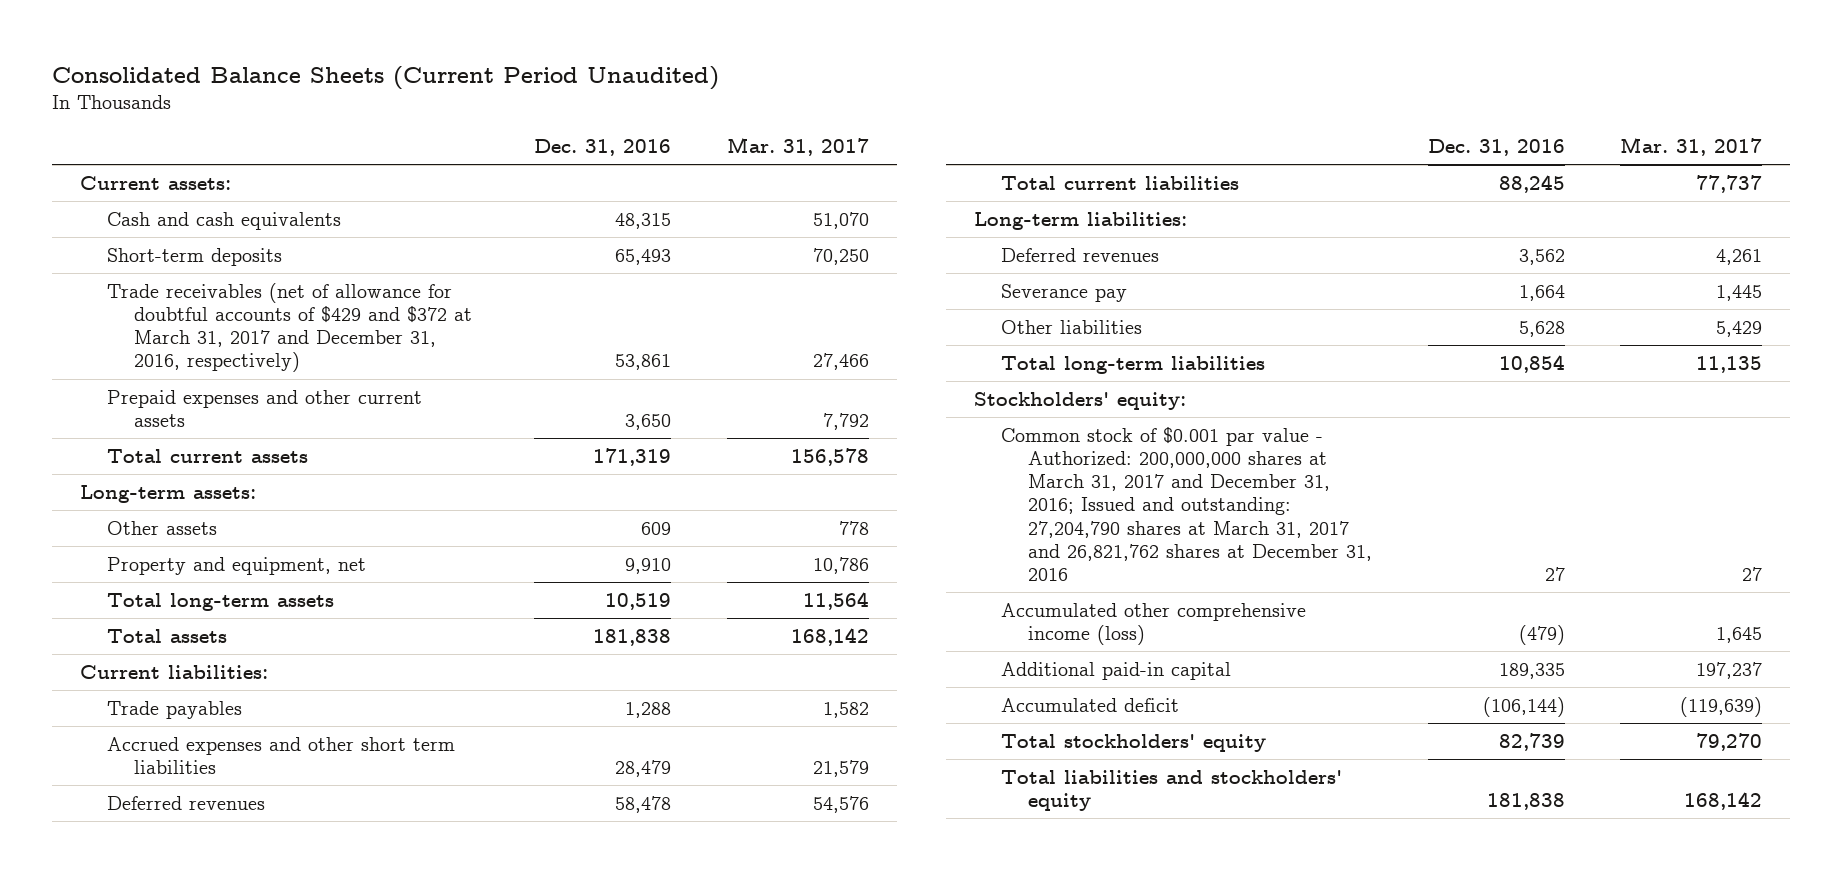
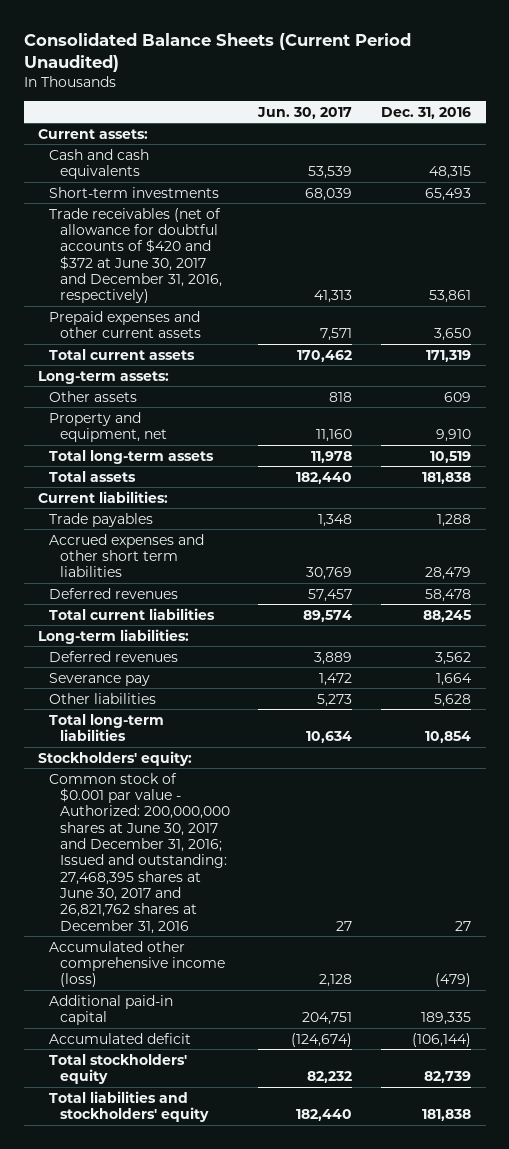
- | Dec. 31, 2016 | Mar. 31, 2017
+ | Jun. 30, 2017 | Dec. 31, 2016
- Short-term deposits | 65,493 | 70,250
- Trade receivables (net of allowance for doubtful accounts of $429 and $372 at March 31, 2017 and December 31, 2016, respectively) | 53,861 | 27,466
+ Short-term investments | 68,039 | 65,493
+ Trade receivables (net of allowance for doubtful accounts of $420 and $372 at June 30, 2017 and December 31, 2016, respectively) | 41,313 | 53,861
- Common stock of $0.001 par value - Authorized: 200,000,000 shares at March 31, 2017 and December 31, 2016; Issued and outstanding: 27,204,790 shares at March 31, 2017 and 26,821,762 shares at December 31, 2016 | 27 | 27
+ Common stock of $0.001 par value - Authorized: 200,000,000 shares at June 30, 2017 and December 31, 2016; Issued and outstanding: 27,468,395 shares at June 30, 2017 and 26,821,762 shares at December 31, 2016 | 27 | 27

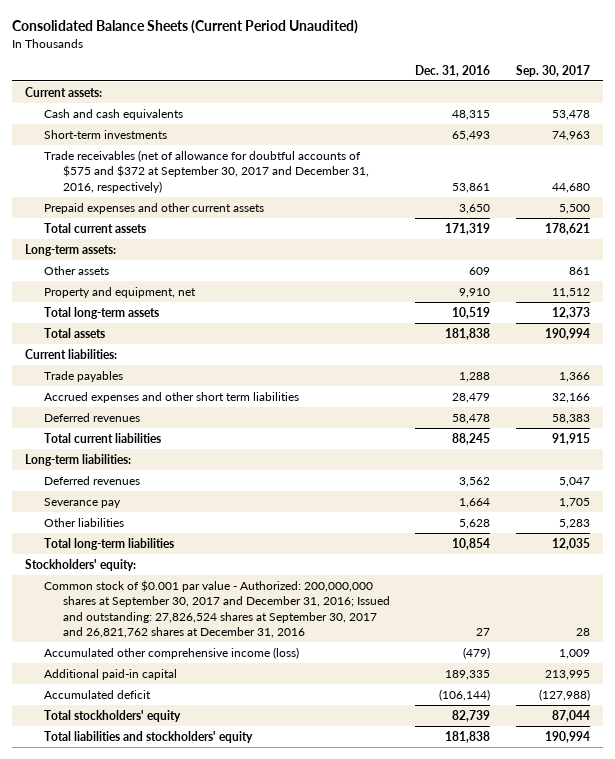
- | Jun. 30, 2017 | Dec. 31, 2016
+ | Dec. 31, 2016 | Sep. 30, 2017
- Trade receivables (net of allowance for doubtful accounts of $420 and $372 at June 30, 2017 and December 31, 2016, respectively) | 41,313 | 53,861
+ Trade receivables (net of allowance for doubtful accounts of $575 and $372 at September 30, 2017 and December 31, 2016, respectively) | 53,861 | 44,680
- Common stock of $0.001 par value - Authorized: 200,000,000 shares at June 30, 2017 and December 31, 2016; Issued and outstanding: 27,468,395 shares at June 30, 2017 and 26,821,762 shares at December 31, 2016 | 27 | 27
+ Common stock of $0.001 par value - Authorized: 200,000,000 shares at September 30, 2017 and December 31, 2016; Issued and outstanding: 27,826,524 shares at September 30, 2017 and 26,821,762 shares at December 31, 2016 | 27 | 28

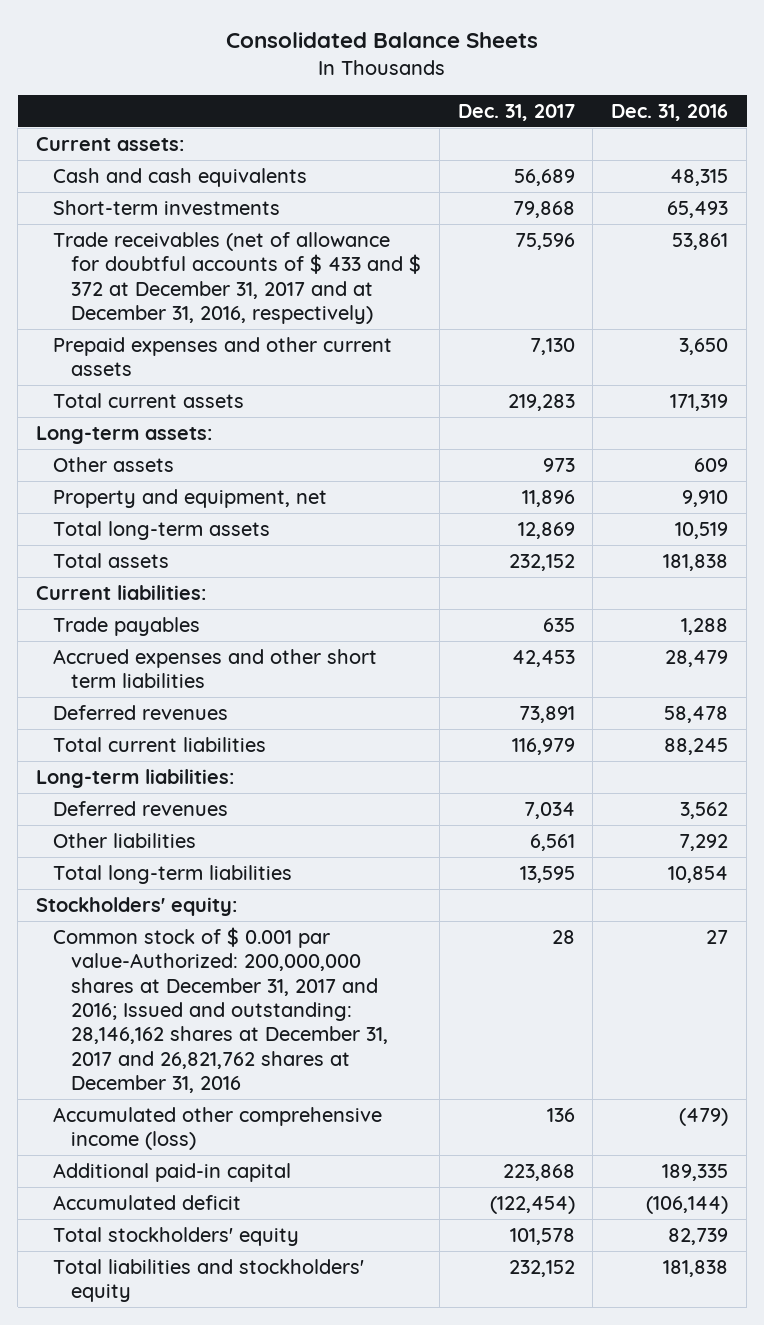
- Consolidated Balance Sheets (Current Period Unaudited)
+ Consolidated Balance Sheets
- | Dec. 31, 2016 | Sep. 30, 2017
+ | Dec. 31, 2017 | Dec. 31, 2016
- Trade receivables (net of allowance for doubtful accounts of $575 and $372 at September 30, 2017 and December 31, 2016, respectively) | 53,861 | 44,680
+ Trade receivables (net of allowance for doubtful accounts of $ 433 and $ 372 at December 31, 2017 and at December 31, 2016, respectively) | 75,596 | 53,861
- Severance pay | 1,664 | 1,705
- Other liabilities | 5,628 | 5,283
+ Other liabilities | 6,561 | 7,292
- Common stock of $0.001 par value - Authorized: 200,000,000 shares at September 30, 2017 and December 31, 2016; Issued and outstanding: 27,826,524 shares at September 30, 2017 and 26,821,762 shares at December 31, 2016 | 27 | 28
+ Common stock of $ 0.001 par value-Authorized: 200,000,000 shares at December 31, 2017 and 2016; Issued and outstanding: 28,146,162 shares at December 31, 2017 and 26,821,762 shares at December 31, 2016 | 28 | 27

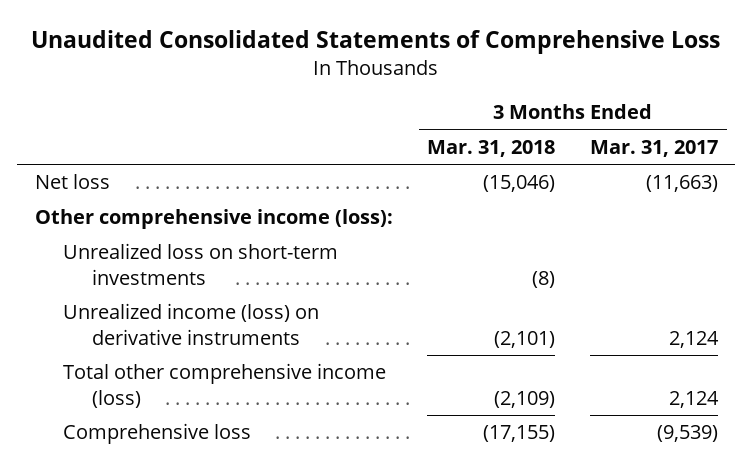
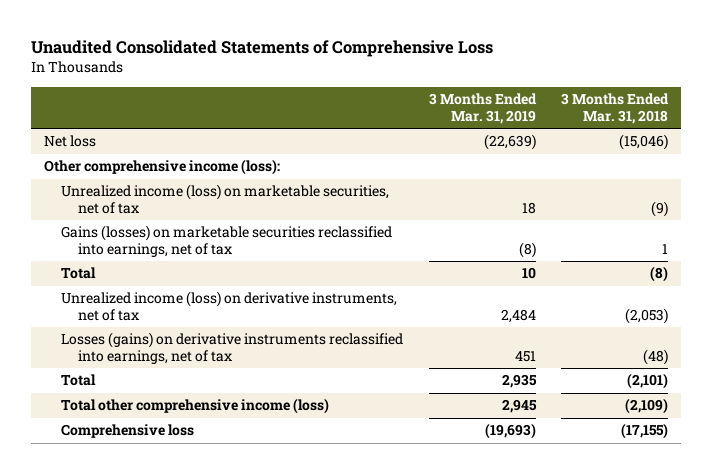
- | 3 Months Ended Mar. 31, 2018 | 3 Months Ended Mar. 31, 2017
+ | 3 Months Ended Mar. 31, 2019 | 3 Months Ended Mar. 31, 2018
- Unrealized loss on short-term investments | (8) |
- Unrealized income (loss) on derivative instruments | (2,101) | 2,124
+ Unrealized income (loss) on marketable securities, net of tax | 18 | (9)
+ Gains (losses) on marketable securities reclassified into earnings, net of tax | (8) | 1
+ Total | 10 | (8)
+ Unrealized income (loss) on derivative instruments, net of tax | 2,484 | (2,053)
+ Losses (gains) on derivative instruments reclassified into earnings, net of tax | 451 | (48)
+ Total | 2,935 | (2,101)

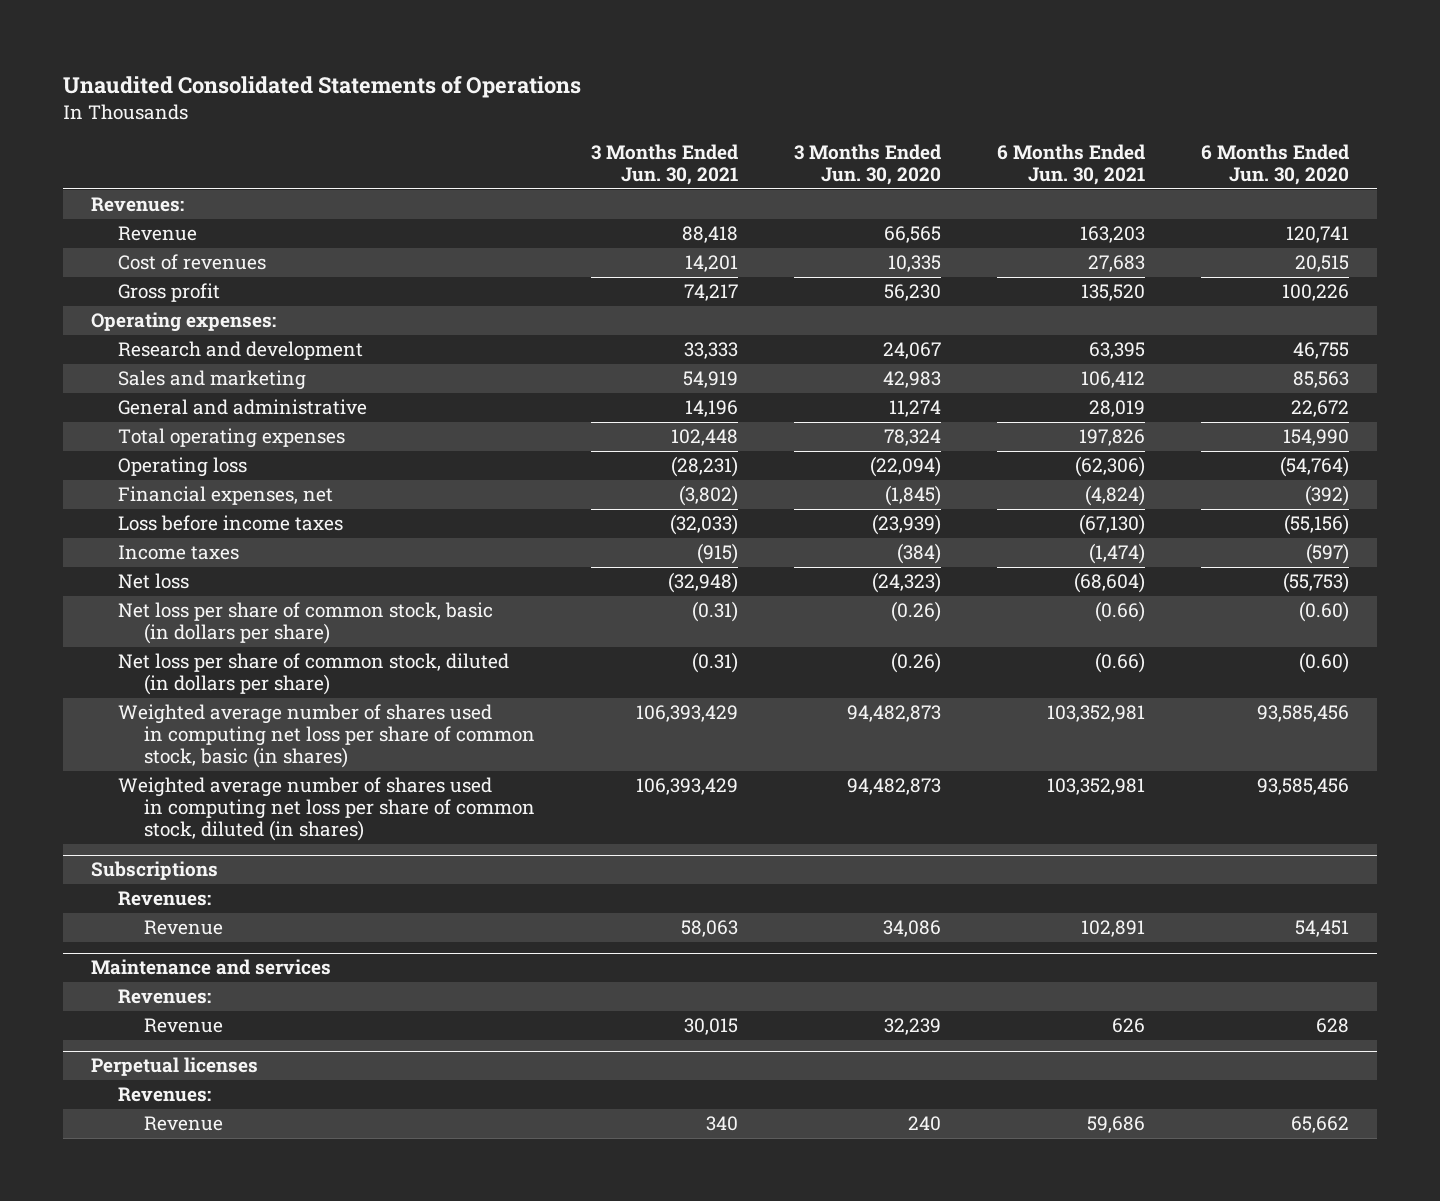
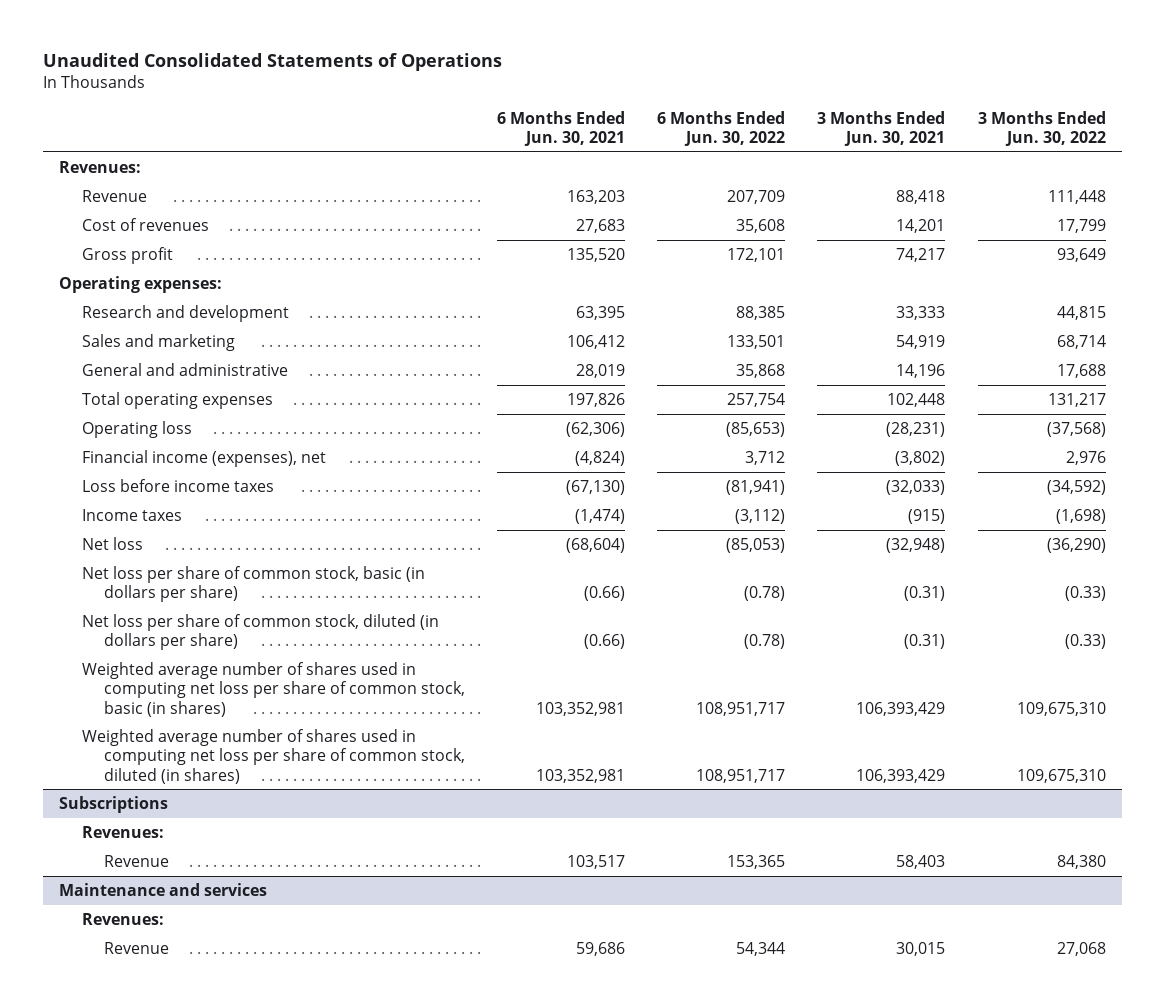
- | 3 Months Ended Jun. 30, 2021 | 3 Months Ended Jun. 30, 2020 | 6 Months Ended Jun. 30, 2021 | 6 Months Ended Jun. 30, 2020
+ | 6 Months Ended Jun. 30, 2021 | 6 Months Ended Jun. 30, 2022 | 3 Months Ended Jun. 30, 2021 | 3 Months Ended Jun. 30, 2022
- Financial expenses, net | (3,802) | (1,845) | (4,824) | (392)
+ Financial income (expenses), net | (4,824) | 3,712 | (3,802) | 2,976
@ Subscriptions
- Revenue | 58,063 | 34,086 | 102,891 | 54,451
+ Revenue | 103,517 | 153,365 | 58,403 | 84,380
@ Maintenance and services
- Revenue | 30,015 | 32,239 | 626 | 628
- Perpetual licenses
- Revenues:
- Revenue | 340 | 240 | 59,686 | 65,662
@ Maintenance and services
+ Revenue | 59,686 | 54,344 | 30,015 | 27,068

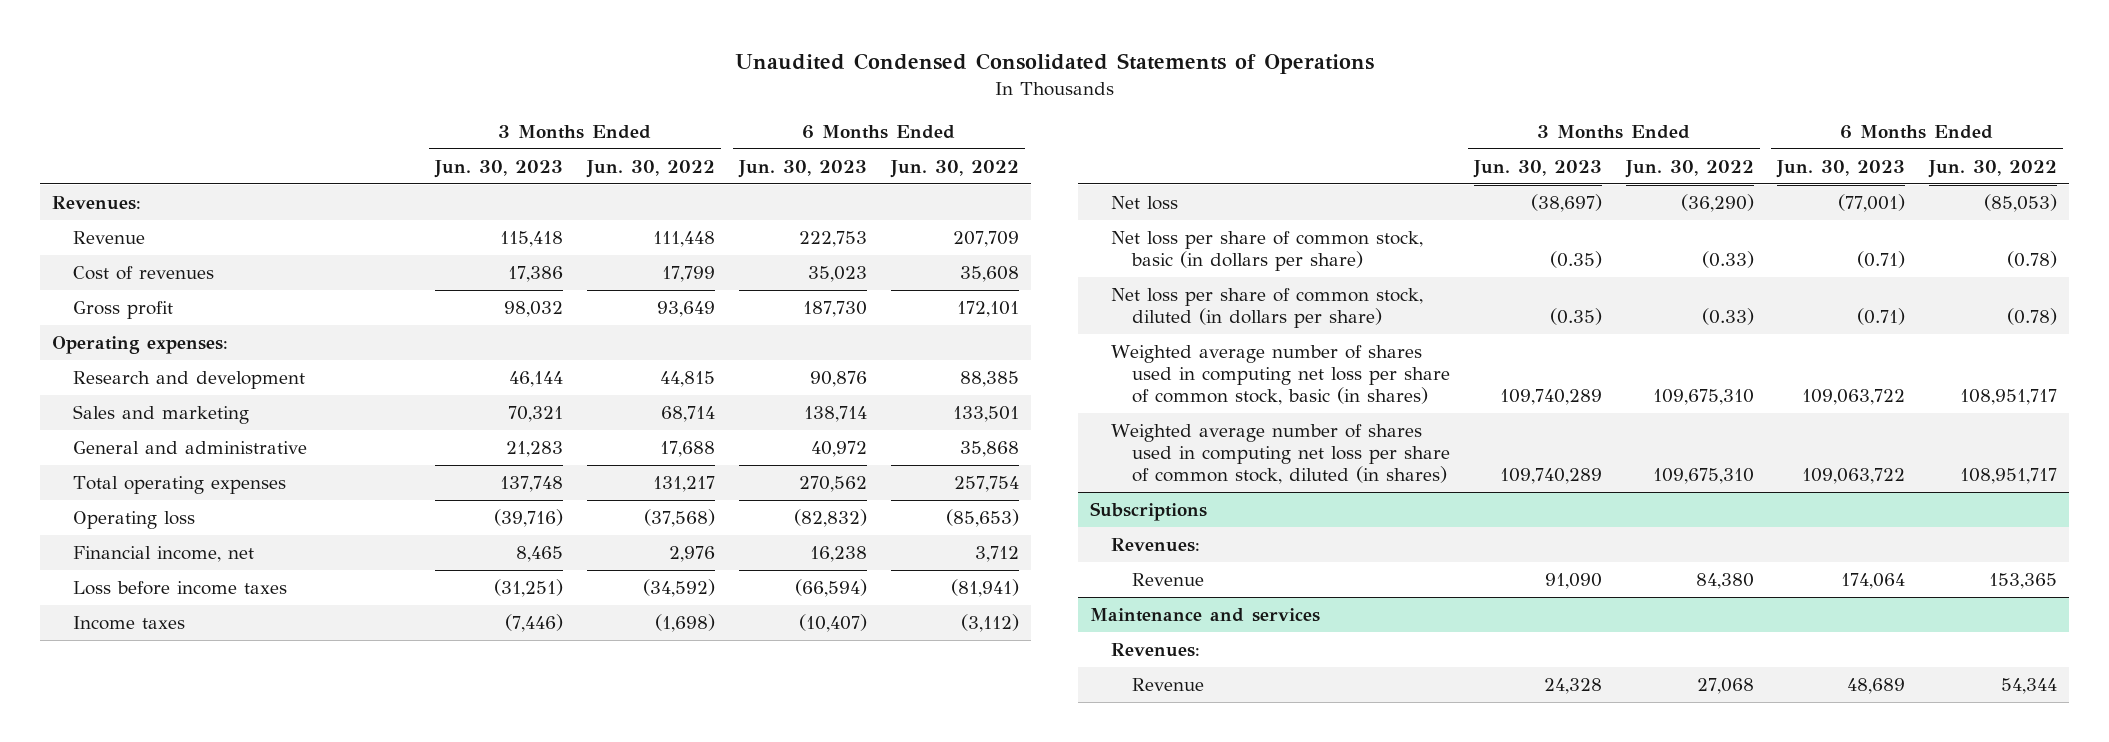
- Unaudited Consolidated Statements of Operations
+ Unaudited Condensed Consolidated Statements of Operations
- | 6 Months Ended Jun. 30, 2021 | 6 Months Ended Jun. 30, 2022 | 3 Months Ended Jun. 30, 2021 | 3 Months Ended Jun. 30, 2022
+ | 3 Months Ended Jun. 30, 2023 | 3 Months Ended Jun. 30, 2022 | 6 Months Ended Jun. 30, 2023 | 6 Months Ended Jun. 30, 2022
- Financial income (expenses), net | (4,824) | 3,712 | (3,802) | 2,976
+ Financial income, net | 8,465 | 2,976 | 16,238 | 3,712

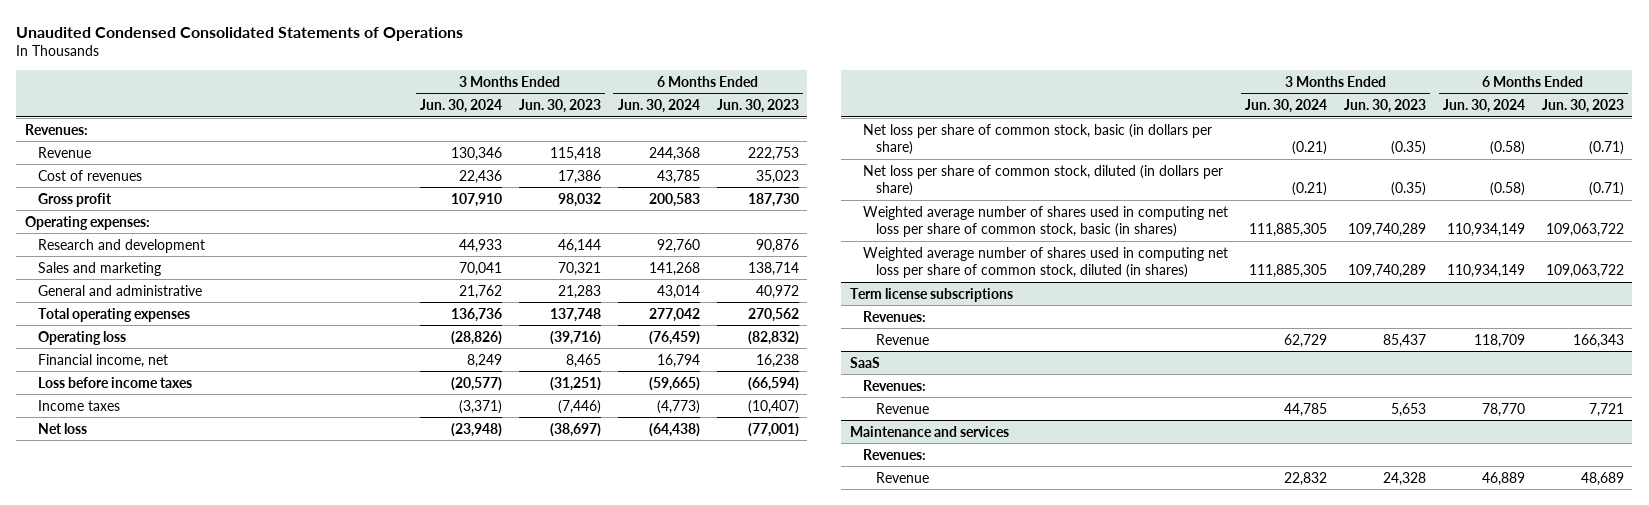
- | 3 Months Ended Jun. 30, 2023 | 3 Months Ended Jun. 30, 2022 | 6 Months Ended Jun. 30, 2023 | 6 Months Ended Jun. 30, 2022
+ | 3 Months Ended Jun. 30, 2024 | 3 Months Ended Jun. 30, 2023 | 6 Months Ended Jun. 30, 2024 | 6 Months Ended Jun. 30, 2023
- Subscriptions
+ Term license subscriptions
- Revenue | 91,090 | 84,380 | 174,064 | 153,365
+ Revenue | 62,729 | 85,437 | 118,709 | 166,343
+ SaaS
+ Revenues:
+ Revenue | 44,785 | 5,653 | 78,770 | 7,721

